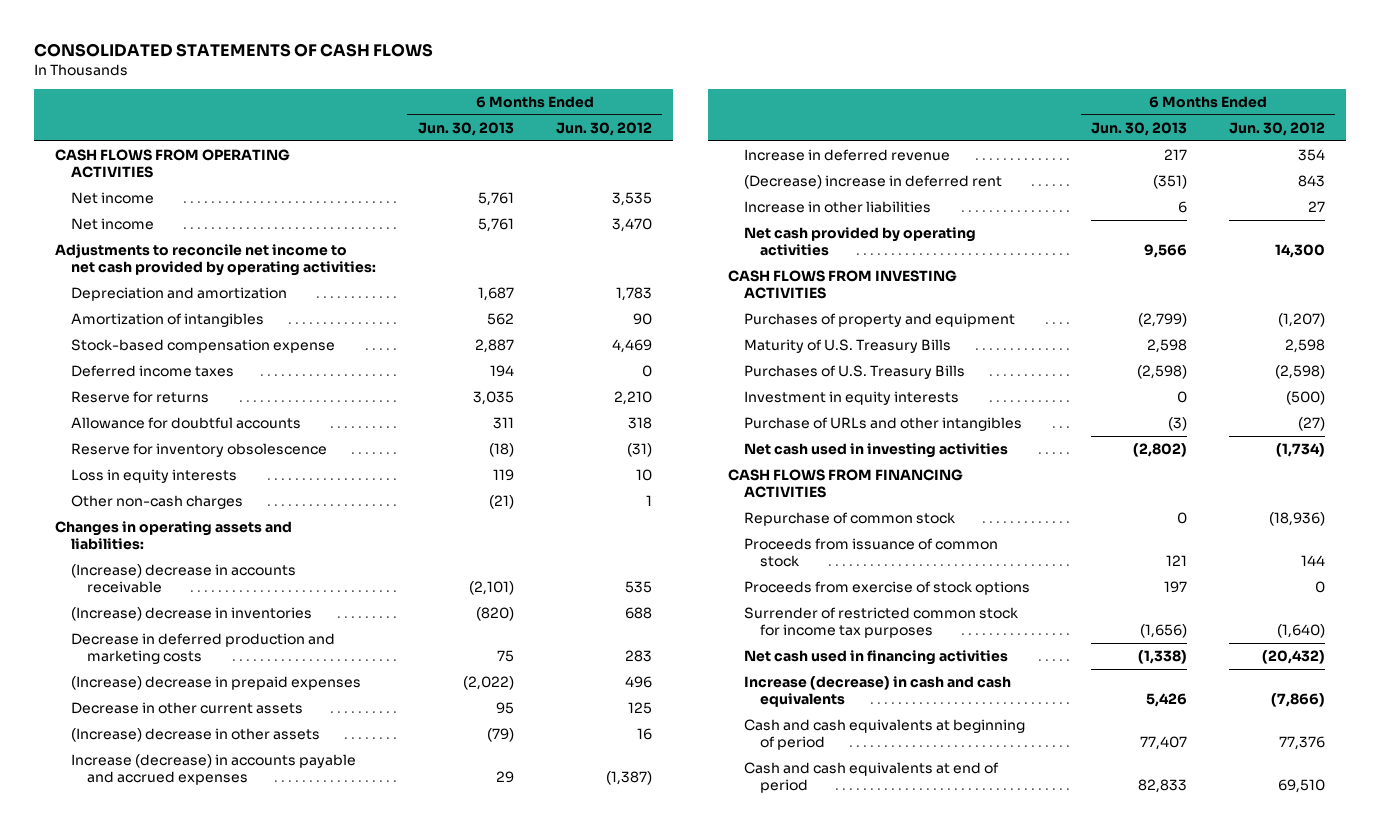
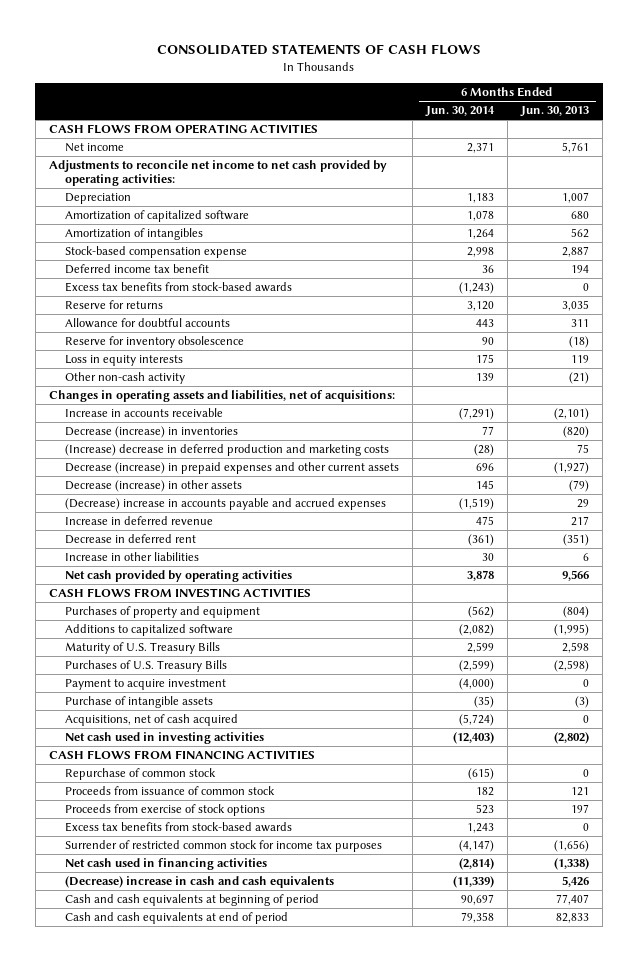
- | 6 Months Ended Jun. 30, 2013 | 6 Months Ended Jun. 30, 2012
+ | 6 Months Ended Jun. 30, 2014 | 6 Months Ended Jun. 30, 2013
- Net income | 5,761 | 3,470
- Depreciation and amortization | 1,687 | 1,783
+ Depreciation | 1,183 | 1,007
+ Amortization of capitalized software | 1,078 | 680
- Deferred income taxes | 194 | 0
+ Deferred income tax benefit | 36 | 194
+ Excess tax benefits from stock-based awards | (1,243) | 0
- Other non-cash charges | (21) | 1
- Changes in operating assets and liabilities:
- (Increase) decrease in accounts receivable | (2,101) | 535
- (Increase) decrease in inventories | (820) | 688
- Decrease in deferred production and marketing costs | 75 | 283
- (Increase) decrease in prepaid expenses | (2,022) | 496
- Decrease in other current assets | 95 | 125
- (Increase) decrease in other assets | (79) | 16
- Increase (decrease) in accounts payable and accrued expenses | 29 | (1,387)
+ Other non-cash activity | 139 | (21)
+ Changes in operating assets and liabilities, net of acquisitions:
+ Increase in accounts receivable | (7,291) | (2,101)
+ Decrease (increase) in inventories | 77 | (820)
+ (Increase) decrease in deferred production and marketing costs | (28) | 75
+ Decrease (increase) in prepaid expenses and other current assets | 696 | (1,927)
+ Decrease (increase) in other assets | 145 | (79)
+ (Decrease) increase in accounts payable and accrued expenses | (1,519) | 29
- (Decrease) increase in deferred rent | (351) | 843
+ Decrease in deferred rent | (361) | (351)
- Purchases of property and equipment | (2,799) | (1,207)
+ Purchases of property and equipment | (562) | (804)
+ Additions to capitalized software | (2,082) | (1,995)
- Investment in equity interests | 0 | (500)
- Purchase of URLs and other intangibles | (3) | (27)
+ Payment to acquire investment | (4,000) | 0
+ Purchase of intangible assets | (35) | (3)
+ Acquisitions, net of cash acquired | (5,724) | 0
+ Excess tax benefits from stock-based awards | 1,243 | 0
- Increase (decrease) in cash and cash equivalents | 5,426 | (7,866)
+ (Decrease) increase in cash and cash equivalents | (11,339) | 5,426

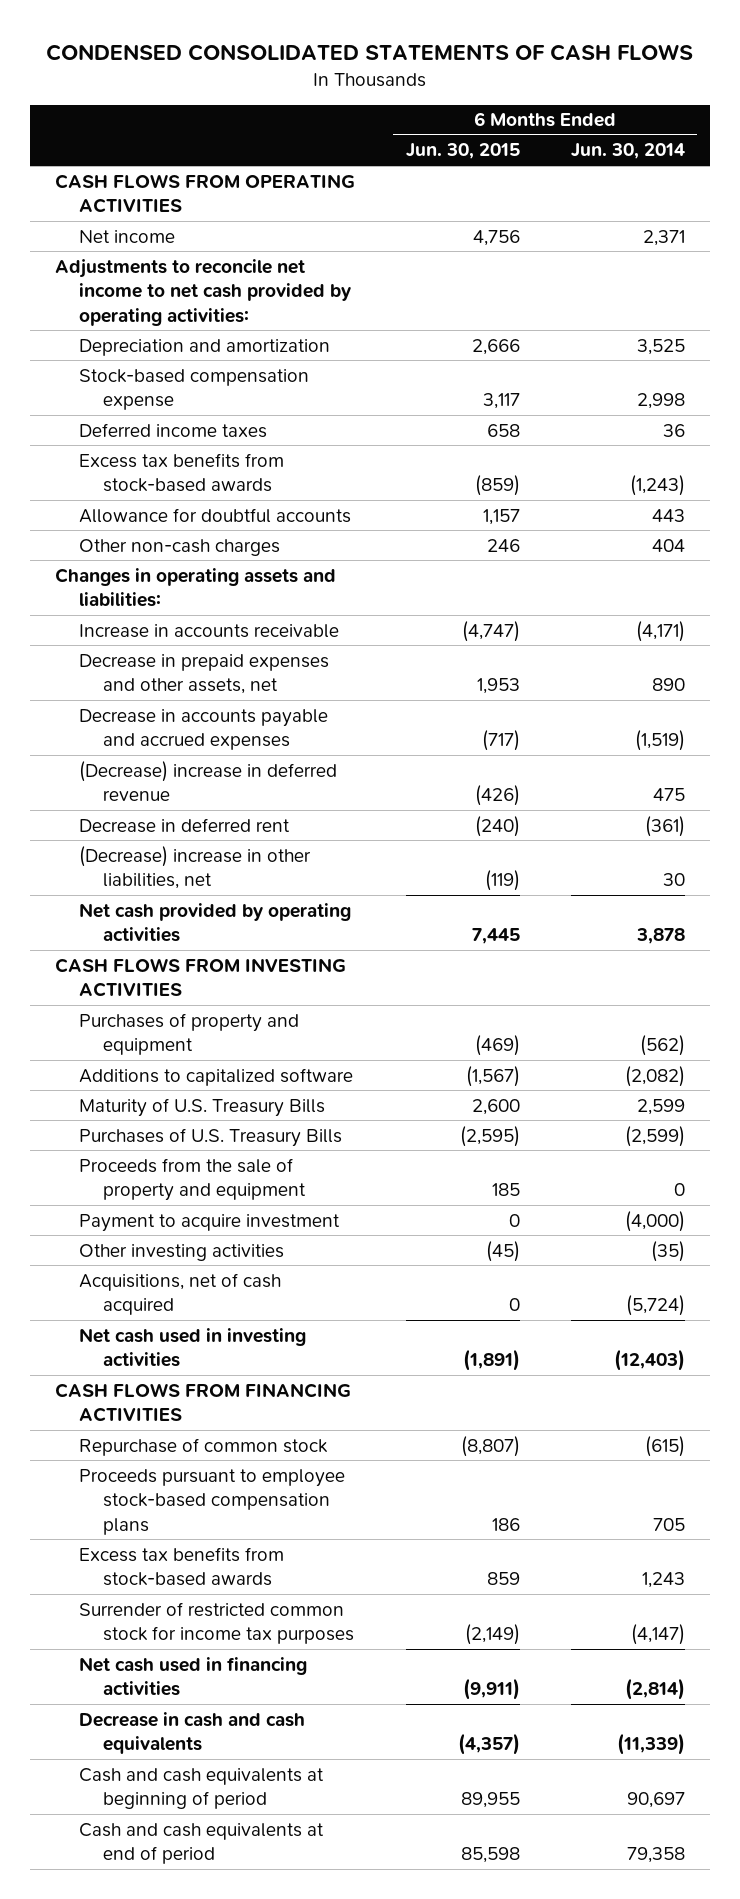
- CONSOLIDATED STATEMENTS OF CASH FLOWS
+ CONDENSED CONSOLIDATED STATEMENTS OF CASH FLOWS
- | 6 Months Ended Jun. 30, 2014 | 6 Months Ended Jun. 30, 2013
+ | 6 Months Ended Jun. 30, 2015 | 6 Months Ended Jun. 30, 2014
- Depreciation | 1,183 | 1,007
- Amortization of capitalized software | 1,078 | 680
- Amortization of intangibles | 1,264 | 562
+ Depreciation and amortization | 2,666 | 3,525
- Deferred income tax benefit | 36 | 194
+ Deferred income taxes | 658 | 36
- Reserve for returns | 3,120 | 3,035
- Reserve for inventory obsolescence | 90 | (18)
- Loss in equity interests | 175 | 119
- Other non-cash activity | 139 | (21)
- Changes in operating assets and liabilities, net of acquisitions:
- Increase in accounts receivable | (7,291) | (2,101)
- Decrease (increase) in inventories | 77 | (820)
- (Increase) decrease in deferred production and marketing costs | (28) | 75
- Decrease (increase) in prepaid expenses and other current assets | 696 | (1,927)
- Decrease (increase) in other assets | 145 | (79)
- (Decrease) increase in accounts payable and accrued expenses | (1,519) | 29
- Increase in deferred revenue | 475 | 217
+ Other non-cash charges | 246 | 404
+ Changes in operating assets and liabilities:
+ Increase in accounts receivable | (4,747) | (4,171)
+ Decrease in prepaid expenses and other assets, net | 1,953 | 890
+ Decrease in accounts payable and accrued expenses | (717) | (1,519)
+ (Decrease) increase in deferred revenue | (426) | 475
- Increase in other liabilities | 30 | 6
+ (Decrease) increase in other liabilities, net | (119) | 30
+ Proceeds from the sale of property and equipment | 185 | 0
- Purchase of intangible assets | (35) | (3)
+ Other investing activities | (45) | (35)
- Proceeds from issuance of common stock | 182 | 121
- Proceeds from exercise of stock options | 523 | 197
+ Proceeds pursuant to employee stock-based compensation plans | 186 | 705
- (Decrease) increase in cash and cash equivalents | (11,339) | 5,426
+ Decrease in cash and cash equivalents | (4,357) | (11,339)

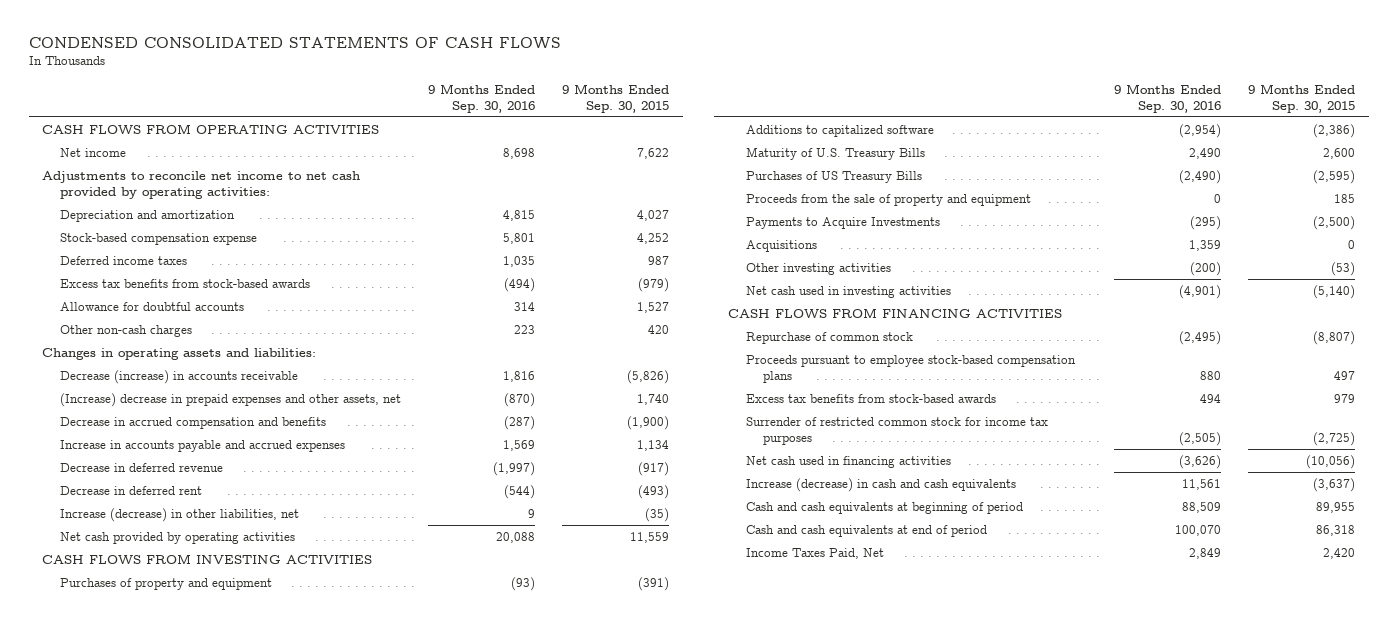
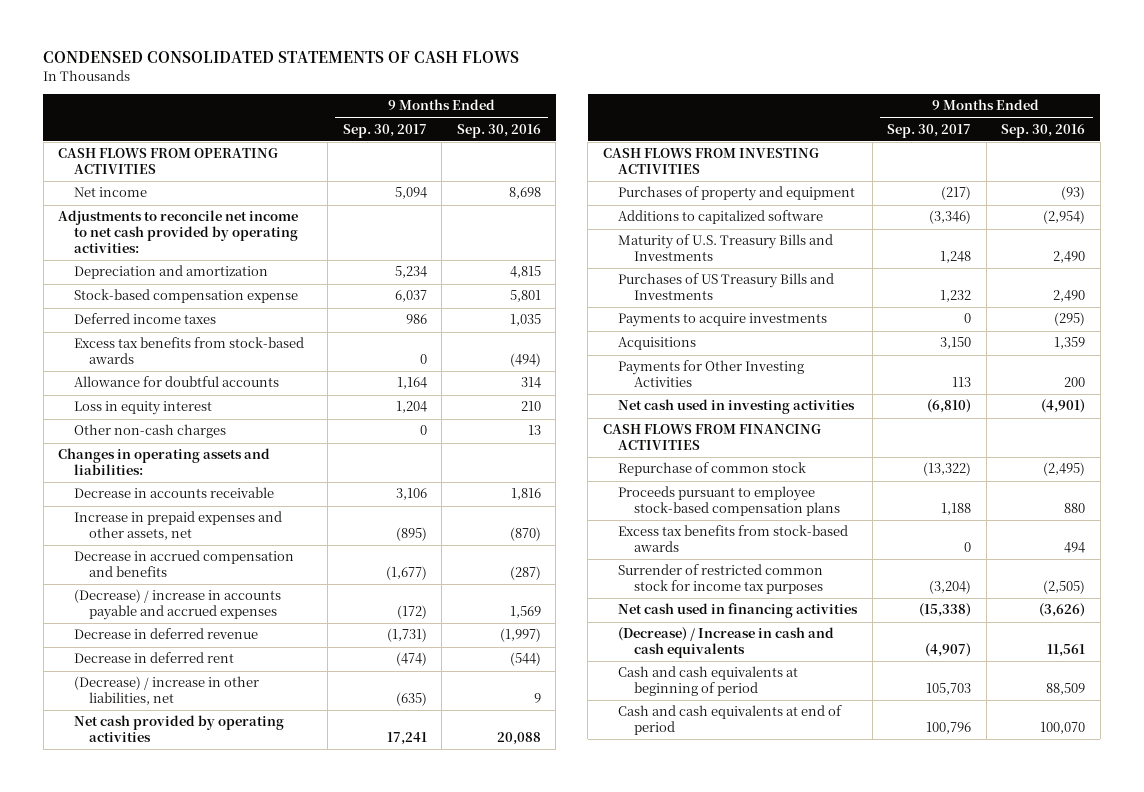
- | 9 Months Ended Sep. 30, 2016 | 9 Months Ended Sep. 30, 2015
+ | 9 Months Ended Sep. 30, 2017 | 9 Months Ended Sep. 30, 2016
- Other non-cash charges | 223 | 420
+ Loss in equity interest | 1,204 | 210
+ Other non-cash charges | 0 | 13
- Decrease (increase) in accounts receivable | 1,816 | (5,826)
- (Increase) decrease in prepaid expenses and other assets, net | (870) | 1,740
+ Decrease in accounts receivable | 3,106 | 1,816
+ Increase in prepaid expenses and other assets, net | (895) | (870)
- Increase in accounts payable and accrued expenses | 1,569 | 1,134
+ (Decrease) / increase in accounts payable and accrued expenses | (172) | 1,569
- Increase (decrease) in other liabilities, net | 9 | (35)
+ (Decrease) / increase in other liabilities, net | (635) | 9
- Maturity of U.S. Treasury Bills | 2,490 | 2,600
- Purchases of US Treasury Bills | (2,490) | (2,595)
- Proceeds from the sale of property and equipment | 0 | 185
- Payments to Acquire Investments | (295) | (2,500)
+ Maturity of U.S. Treasury Bills and Investments | 1,248 | 2,490
+ Purchases of US Treasury Bills and Investments | 1,232 | 2,490
+ Payments to acquire investments | 0 | (295)
- Other investing activities | (200) | (53)
+ Payments for Other Investing Activities | 113 | 200
- Increase (decrease) in cash and cash equivalents | 11,561 | (3,637)
+ (Decrease) / Increase in cash and cash equivalents | (4,907) | 11,561
- Income Taxes Paid, Net | 2,849 | 2,420

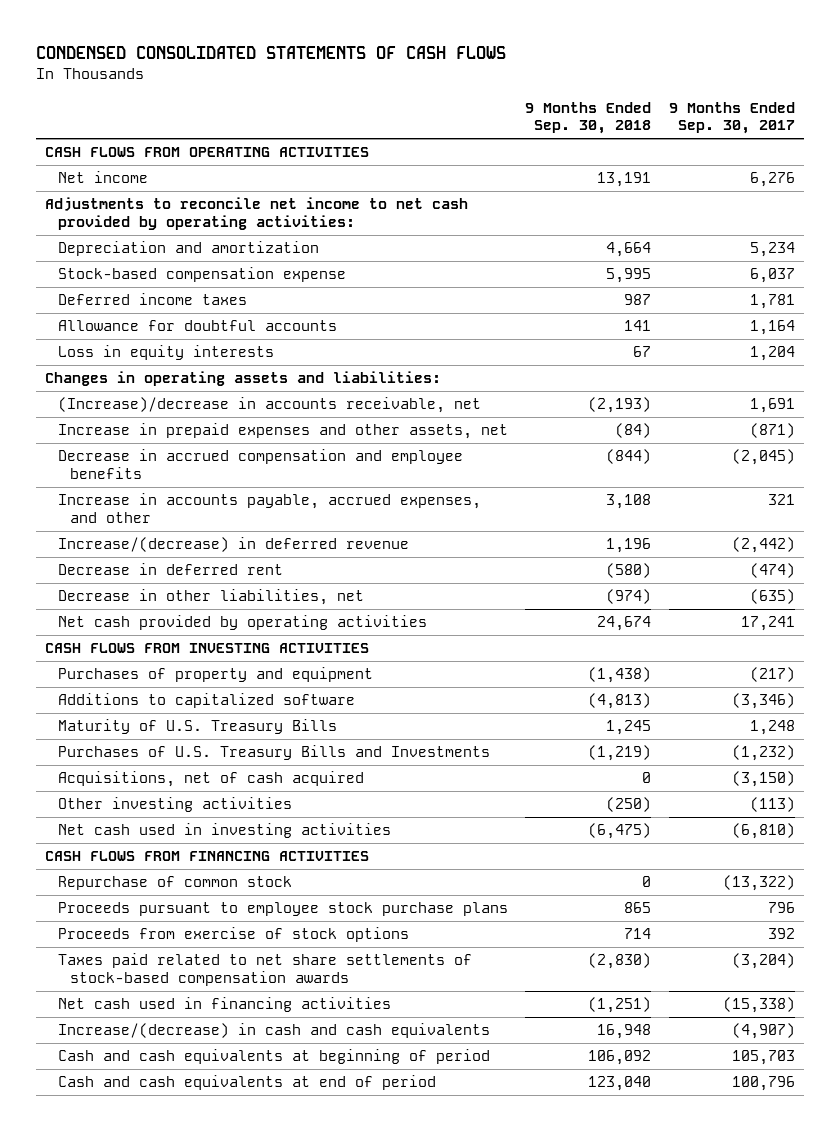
- | 9 Months Ended Sep. 30, 2017 | 9 Months Ended Sep. 30, 2016
+ | 9 Months Ended Sep. 30, 2018 | 9 Months Ended Sep. 30, 2017
- Net income | 5,094 | 8,698
+ Net income | 13,191 | 6,276
- Deferred income taxes | 986 | 1,035
- Excess tax benefits from stock-based awards | 0 | (494)
+ Deferred income taxes | 987 | 1,781
- Loss in equity interest | 1,204 | 210
- Other non-cash charges | 0 | 13
+ Loss in equity interests | 67 | 1,204
- Decrease in accounts receivable | 3,106 | 1,816
- Increase in prepaid expenses and other assets, net | (895) | (870)
- Decrease in accrued compensation and benefits | (1,677) | (287)
- (Decrease) / increase in accounts payable and accrued expenses | (172) | 1,569
- Decrease in deferred revenue | (1,731) | (1,997)
+ (Increase)/decrease in accounts receivable, net | (2,193) | 1,691
+ Increase in prepaid expenses and other assets, net | (84) | (871)
+ Decrease in accrued compensation and employee benefits | (844) | (2,045)
+ Increase in accounts payable, accrued expenses, and other | 3,108 | 321
+ Increase/(decrease) in deferred revenue | 1,196 | (2,442)
- (Decrease) / increase in other liabilities, net | (635) | 9
+ Decrease in other liabilities, net | (974) | (635)
- Maturity of U.S. Treasury Bills and Investments | 1,248 | 2,490
- Purchases of US Treasury Bills and Investments | 1,232 | 2,490
- Payments to acquire investments | 0 | (295)
- Acquisitions | 3,150 | 1,359
- Payments for Other Investing Activities | 113 | 200
+ Maturity of U.S. Treasury Bills | 1,245 | 1,248
+ Purchases of U.S. Treasury Bills and Investments | (1,219) | (1,232)
+ Acquisitions, net of cash acquired | 0 | (3,150)
+ Other investing activities | (250) | (113)
- Proceeds pursuant to employee stock-based compensation plans | 1,188 | 880
- Excess tax benefits from stock-based awards | 0 | 494
- Surrender of restricted common stock for income tax purposes | (3,204) | (2,505)
+ Proceeds pursuant to employee stock purchase plans | 865 | 796
+ Proceeds from exercise of stock options | 714 | 392
+ Taxes paid related to net share settlements of stock-based compensation awards | (2,830) | (3,204)
- (Decrease) / Increase in cash and cash equivalents | (4,907) | 11,561
+ Increase/(decrease) in cash and cash equivalents | 16,948 | (4,907)

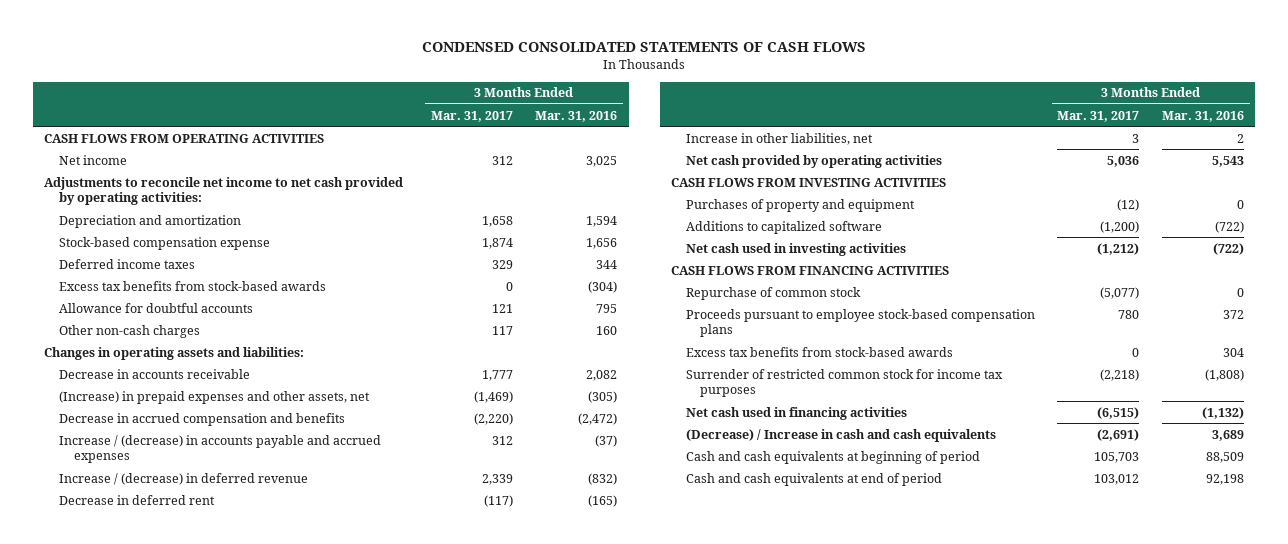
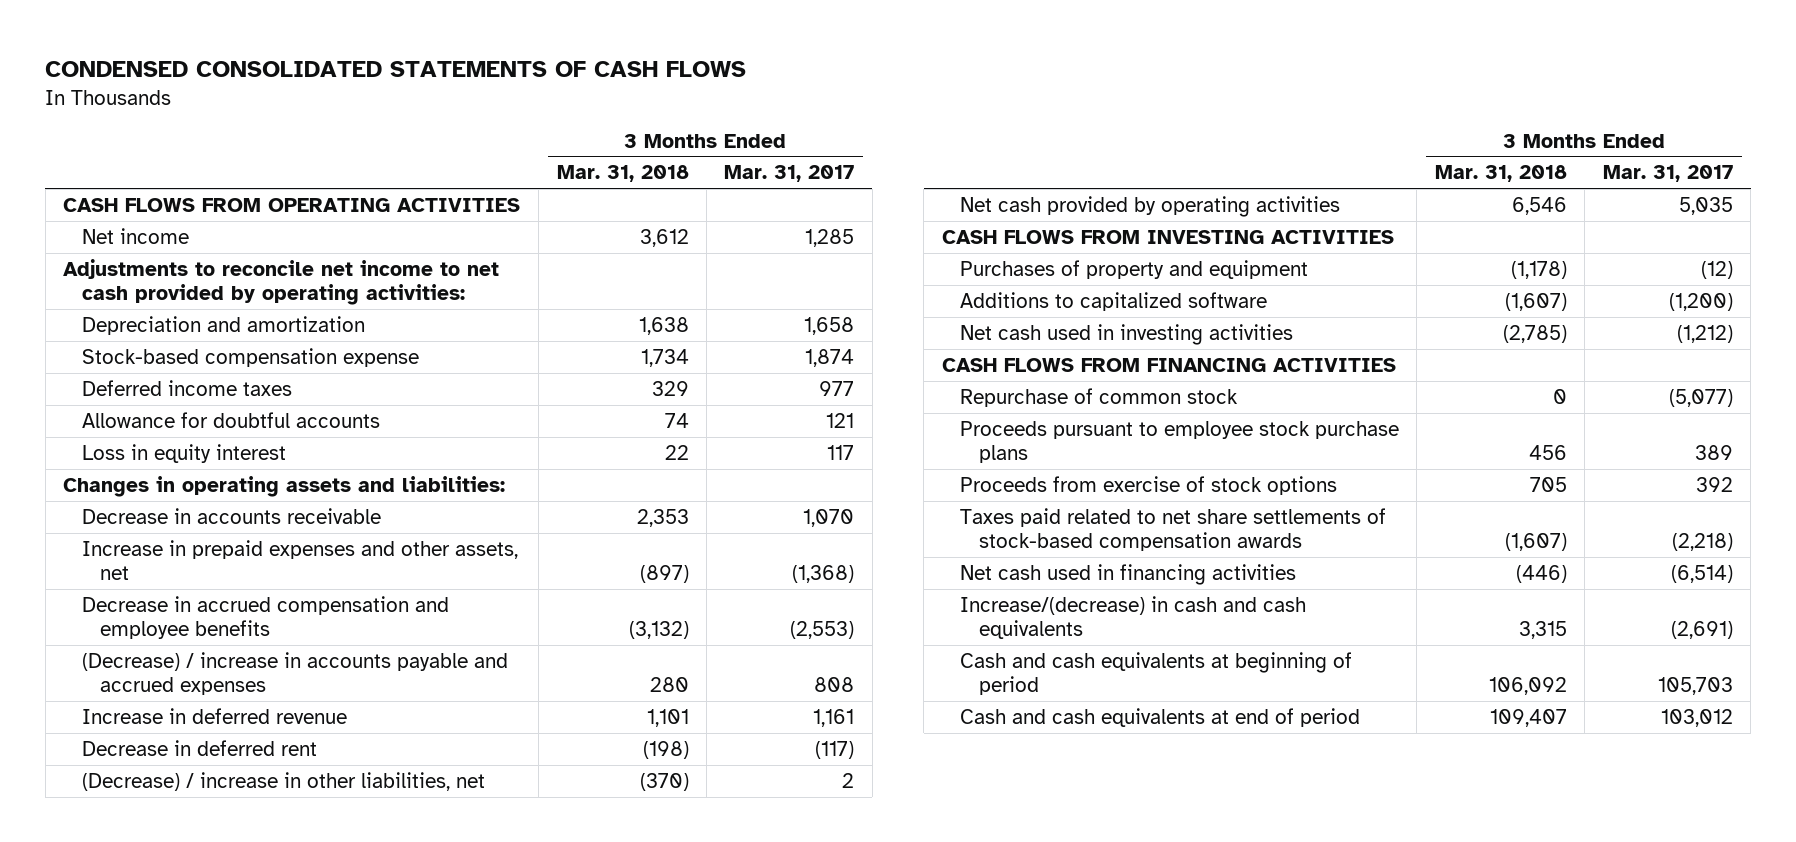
- | 3 Months Ended Mar. 31, 2017 | 3 Months Ended Mar. 31, 2016
+ | 3 Months Ended Mar. 31, 2018 | 3 Months Ended Mar. 31, 2017
- Net income | 312 | 3,025
+ Net income | 3,612 | 1,285
- Deferred income taxes | 329 | 344
- Excess tax benefits from stock-based awards | 0 | (304)
+ Deferred income taxes | 329 | 977
- Other non-cash charges | 117 | 160
+ Loss in equity interest | 22 | 117
- Decrease in accounts receivable | 1,777 | 2,082
- (Increase) in prepaid expenses and other assets, net | (1,469) | (305)
- Decrease in accrued compensation and benefits | (2,220) | (2,472)
- Increase / (decrease) in accounts payable and accrued expenses | 312 | (37)
- Increase / (decrease) in deferred revenue | 2,339 | (832)
+ Decrease in accounts receivable | 2,353 | 1,070
+ Increase in prepaid expenses and other assets, net | (897) | (1,368)
+ Decrease in accrued compensation and employee benefits | (3,132) | (2,553)
+ (Decrease) / increase in accounts payable and accrued expenses | 280 | 808
+ Increase in deferred revenue | 1,101 | 1,161
- Increase in other liabilities, net | 3 | 2
- Net cash provided by operating activities | 5,036 | 5,543
+ (Decrease) / increase in other liabilities, net | (370) | 2
+ Net cash provided by operating activities | 6,546 | 5,035
- Proceeds pursuant to employee stock-based compensation plans | 780 | 372
- Excess tax benefits from stock-based awards | 0 | 304
- Surrender of restricted common stock for income tax purposes | (2,218) | (1,808)
- Net cash used in financing activities | (6,515) | (1,132)
- (Decrease) / Increase in cash and cash equivalents | (2,691) | 3,689
+ Proceeds pursuant to employee stock purchase plans | 456 | 389
+ Proceeds from exercise of stock options | 705 | 392
+ Taxes paid related to net share settlements of stock-based compensation awards | (1,607) | (2,218)
+ Net cash used in financing activities | (446) | (6,514)
+ Increase/(decrease) in cash and cash equivalents | 3,315 | (2,691)

